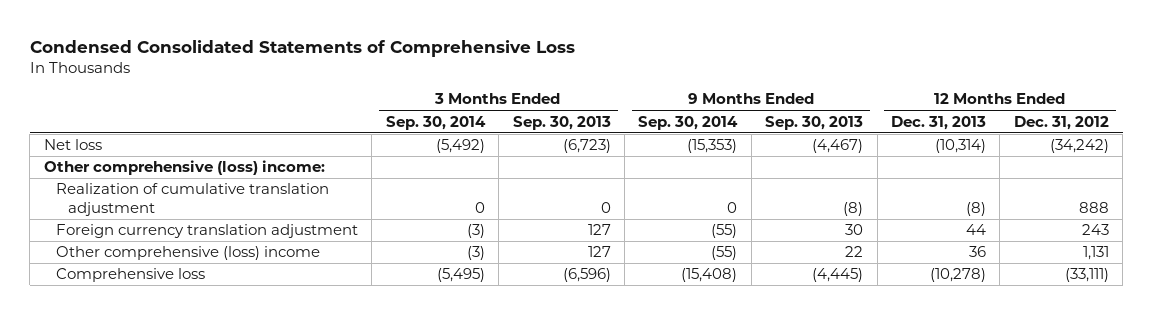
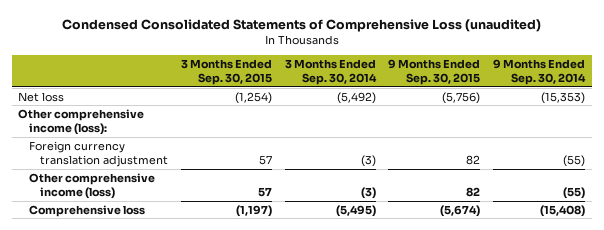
- Condensed Consolidated Statements of Comprehensive Loss
+ Condensed Consolidated Statements of Comprehensive Loss (unaudited)
- | 3 Months Ended Sep. 30, 2014 | 3 Months Ended Sep. 30, 2013 | 9 Months Ended Sep. 30, 2014 | 9 Months Ended Sep. 30, 2013 | 12 Months Ended Dec. 31, 2013 | 12 Months Ended Dec. 31, 2012
+ | 3 Months Ended Sep. 30, 2015 | 3 Months Ended Sep. 30, 2014 | 9 Months Ended Sep. 30, 2015 | 9 Months Ended Sep. 30, 2014
- Other comprehensive (loss) income:
- Realization of cumulative translation adjustment | 0 | 0 | 0 | (8) | (8) | 888
+ Other comprehensive income (loss):
- Other comprehensive (loss) income | (3) | 127 | (55) | 22 | 36 | 1,131
+ Other comprehensive income (loss) | 57 | (3) | 82 | (55)

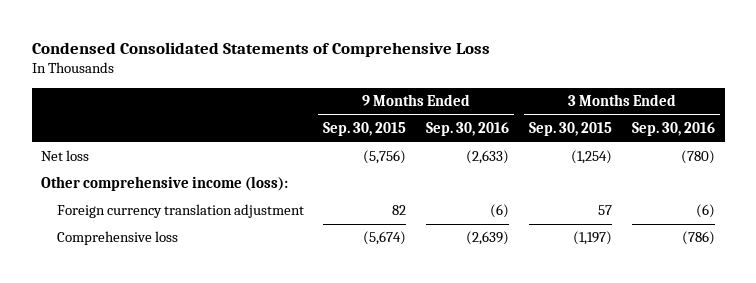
- Condensed Consolidated Statements of Comprehensive Loss (unaudited)
+ Condensed Consolidated Statements of Comprehensive Loss
- | 3 Months Ended Sep. 30, 2015 | 3 Months Ended Sep. 30, 2014 | 9 Months Ended Sep. 30, 2015 | 9 Months Ended Sep. 30, 2014
+ | 9 Months Ended Sep. 30, 2015 | 9 Months Ended Sep. 30, 2016 | 3 Months Ended Sep. 30, 2015 | 3 Months Ended Sep. 30, 2016
- Other comprehensive income (loss) | 57 | (3) | 82 | (55)

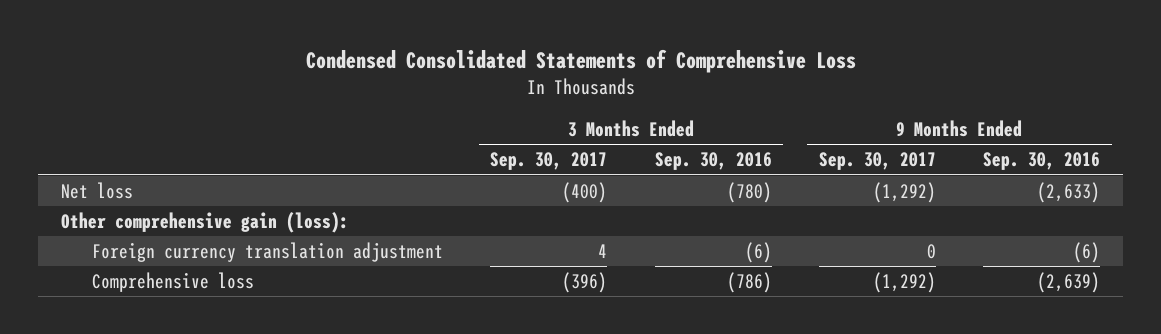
- | 9 Months Ended Sep. 30, 2015 | 9 Months Ended Sep. 30, 2016 | 3 Months Ended Sep. 30, 2015 | 3 Months Ended Sep. 30, 2016
+ | 3 Months Ended Sep. 30, 2017 | 3 Months Ended Sep. 30, 2016 | 9 Months Ended Sep. 30, 2017 | 9 Months Ended Sep. 30, 2016
- Other comprehensive income (loss):
+ Other comprehensive gain (loss):

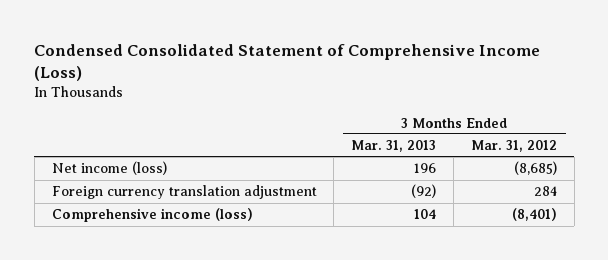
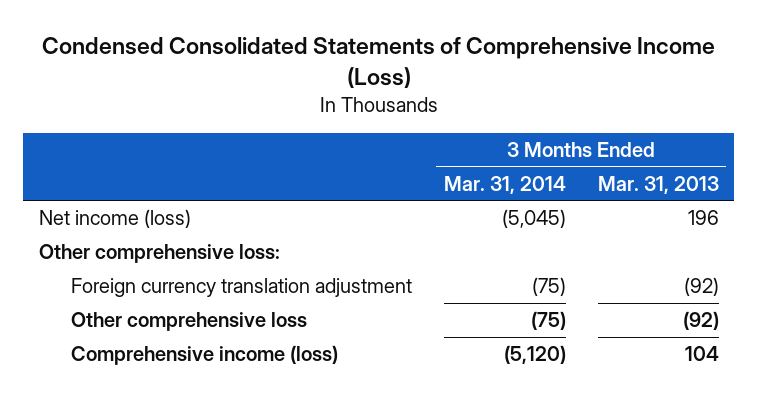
- Condensed Consolidated Statement of Comprehensive Income (Loss)
+ Condensed Consolidated Statements of Comprehensive Income (Loss)
- | 3 Months Ended Mar. 31, 2013 | 3 Months Ended Mar. 31, 2012
+ | 3 Months Ended Mar. 31, 2014 | 3 Months Ended Mar. 31, 2013
+ Other comprehensive loss:
+ Other comprehensive loss | (75) | (92)

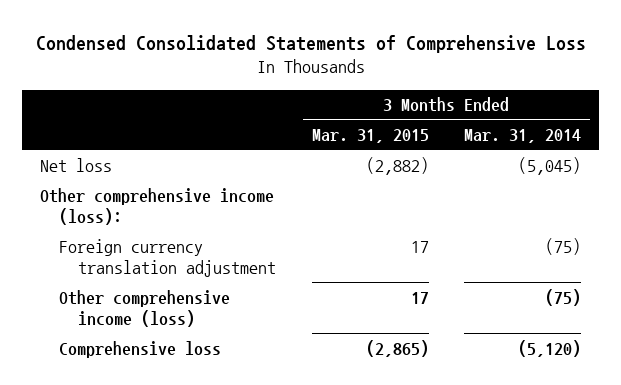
- Condensed Consolidated Statements of Comprehensive Income (Loss)
+ Condensed Consolidated Statements of Comprehensive Loss
- | 3 Months Ended Mar. 31, 2014 | 3 Months Ended Mar. 31, 2013
+ | 3 Months Ended Mar. 31, 2015 | 3 Months Ended Mar. 31, 2014
- Net income (loss) | (5,045) | 196
- Other comprehensive loss:
+ Net loss | (2,882) | (5,045)
+ Other comprehensive income (loss):
- Other comprehensive loss | (75) | (92)
- Comprehensive income (loss) | (5,120) | 104
+ Other comprehensive income (loss) | 17 | (75)
+ Comprehensive loss | (2,865) | (5,120)

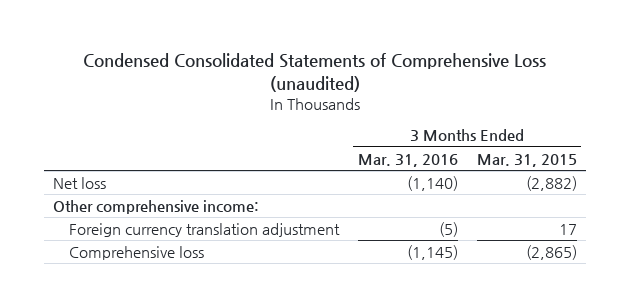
- Condensed Consolidated Statements of Comprehensive Loss
+ Condensed Consolidated Statements of Comprehensive Loss (unaudited)
- | 3 Months Ended Mar. 31, 2015 | 3 Months Ended Mar. 31, 2014
+ | 3 Months Ended Mar. 31, 2016 | 3 Months Ended Mar. 31, 2015
- Other comprehensive income (loss):
+ Other comprehensive income:
- Other comprehensive income (loss) | 17 | (75)

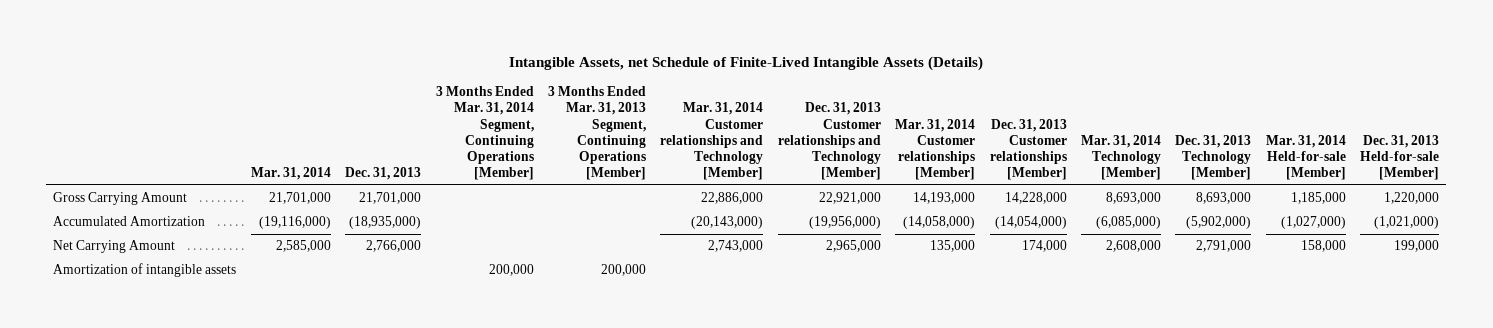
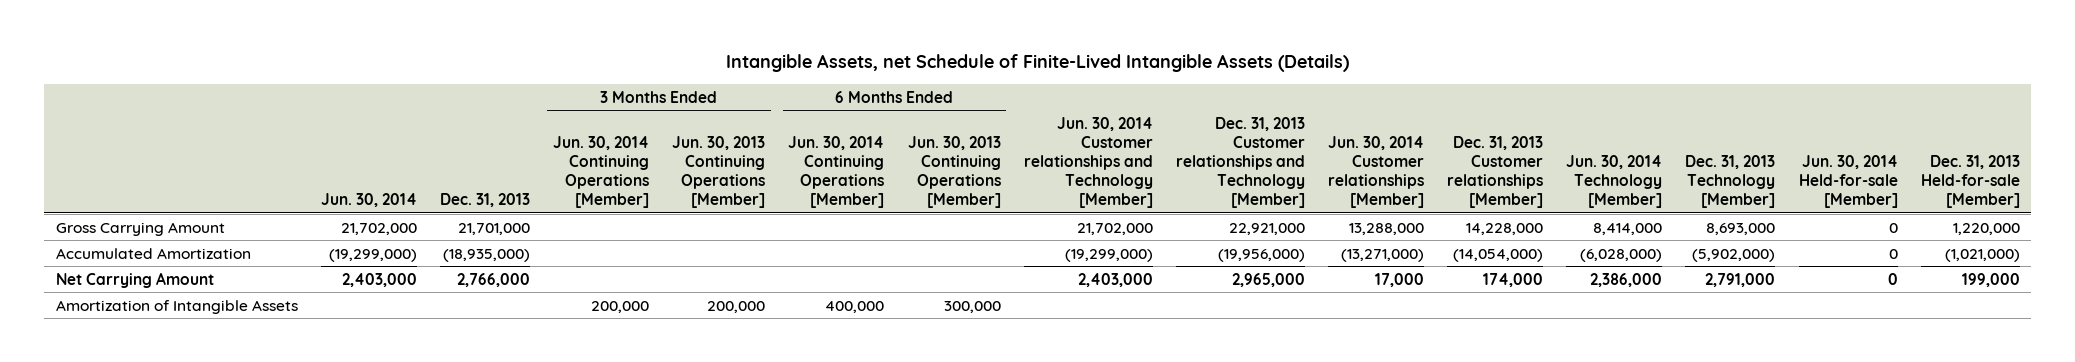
- | Mar. 31, 2014 | Dec. 31, 2013 | 3 Months Ended Mar. 31, 2014 Segment, Continuing Operations [Member] | 3 Months Ended Mar. 31, 2013 Segment, Continuing Operations [Member] | Mar. 31, 2014 Customer relationships and Technology [Member] | Dec. 31, 2013 Customer relationships and Technology [Member] | Mar. 31, 2014 Customer relationships [Member] | Dec. 31, 2013 Customer relationships [Member] | Mar. 31, 2014 Technology [Member] | Dec. 31, 2013 Technology [Member] | Mar. 31, 2014 Held-for-sale [Member] | Dec. 31, 2013 Held-for-sale [Member]
+ | Jun. 30, 2014 | Dec. 31, 2013 | 3 Months Ended Jun. 30, 2014 Continuing Operations [Member] | 3 Months Ended Jun. 30, 2013 Continuing Operations [Member] | 6 Months Ended Jun. 30, 2014 Continuing Operations [Member] | 6 Months Ended Jun. 30, 2013 Continuing Operations [Member] | Jun. 30, 2014 Customer relationships and Technology [Member] | Dec. 31, 2013 Customer relationships and Technology [Member] | Jun. 30, 2014 Customer relationships [Member] | Dec. 31, 2013 Customer relationships [Member] | Jun. 30, 2014 Technology [Member] | Dec. 31, 2013 Technology [Member] | Jun. 30, 2014 Held-for-sale [Member] | Dec. 31, 2013 Held-for-sale [Member]
- Amortization of intangible assets | | | 200,000 | 200,000 | | | | | | | |
+ Amortization of Intangible Assets | | | 200,000 | 200,000 | 400,000 | 300,000 | | | | | | | |

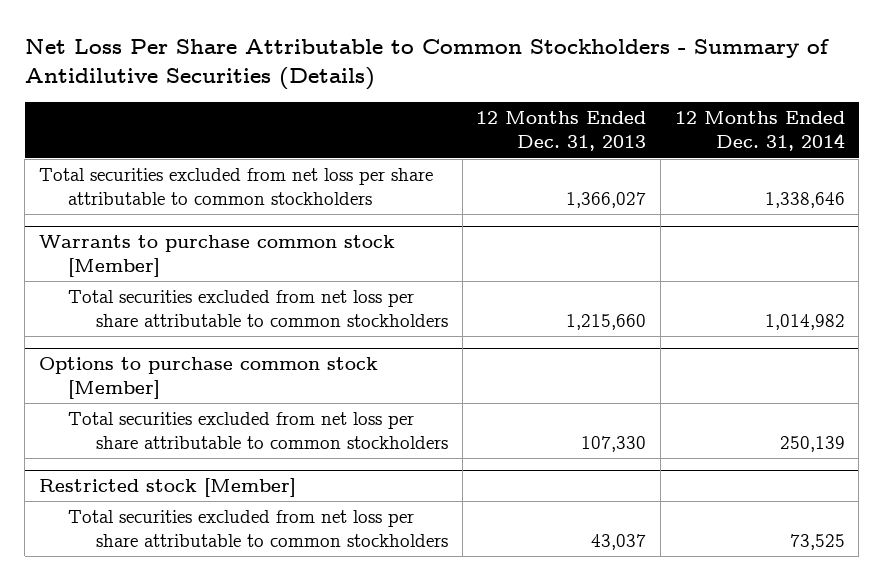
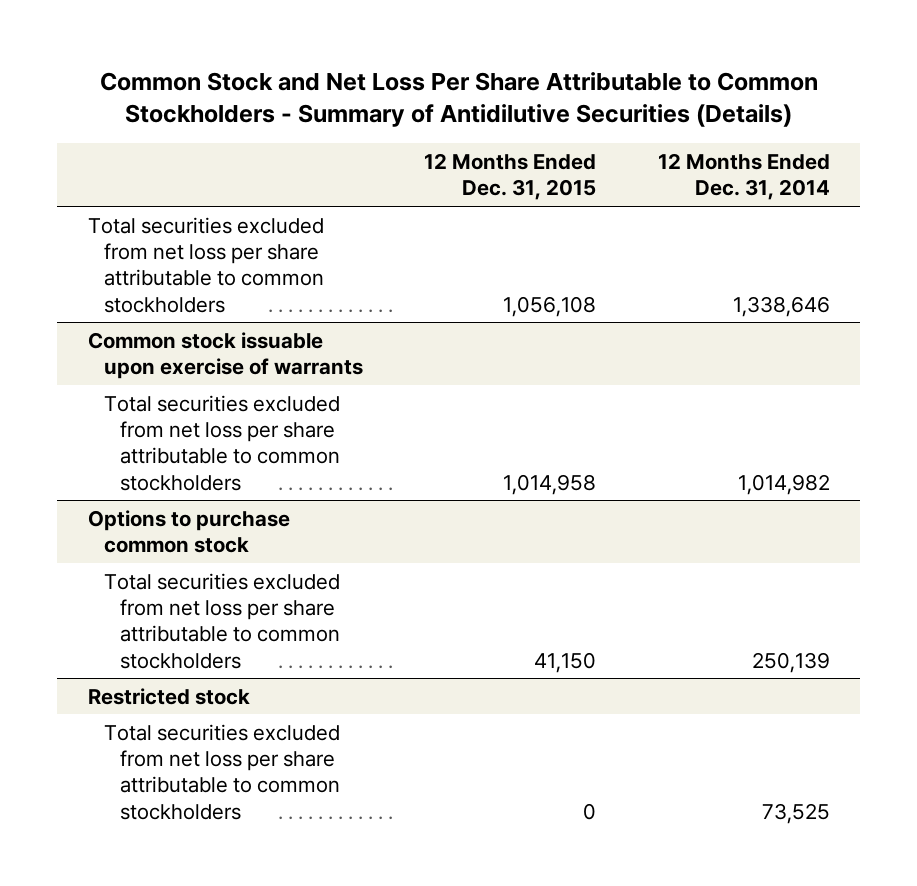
- Net Loss Per Share Attributable to Common Stockholders - Summary of Antidilutive Securities (Details)
+ Common Stock and Net Loss Per Share Attributable to Common Stockholders - Summary of Antidilutive Securities (Details)
- | 12 Months Ended Dec. 31, 2013 | 12 Months Ended Dec. 31, 2014
+ | 12 Months Ended Dec. 31, 2015 | 12 Months Ended Dec. 31, 2014
- Warrants to purchase common stock [Member]
+ Common stock issuable upon exercise of warrants
- Options to purchase common stock [Member]
+ Options to purchase common stock
- Restricted stock [Member]
+ Restricted stock

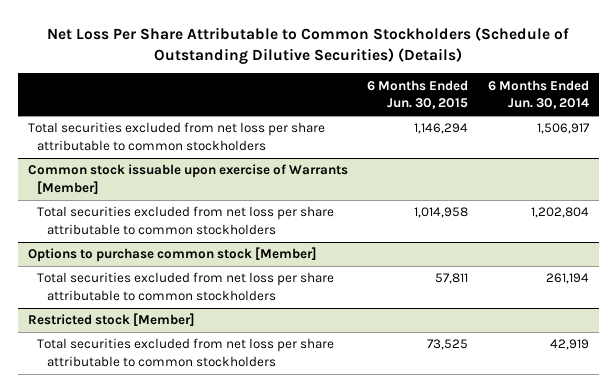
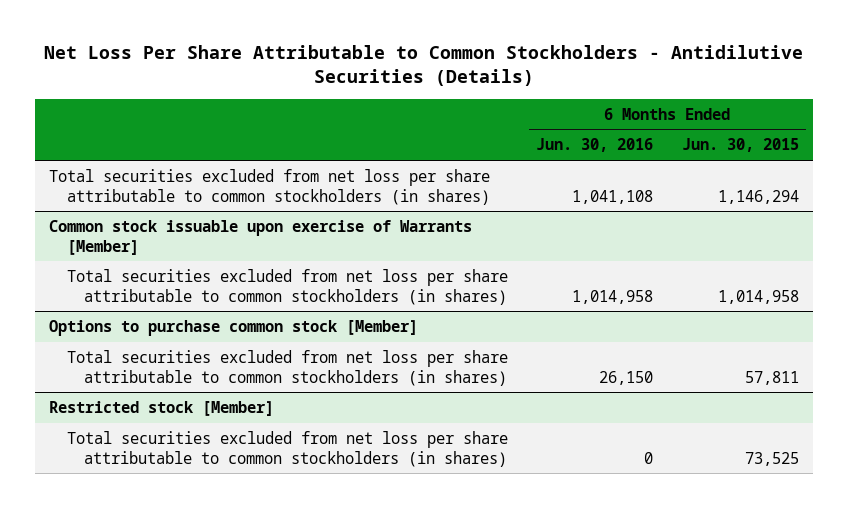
- Net Loss Per Share Attributable to Common Stockholders (Schedule of Outstanding Dilutive Securities) (Details)
+ Net Loss Per Share Attributable to Common Stockholders - Antidilutive Securities (Details)
- | 6 Months Ended Jun. 30, 2015 | 6 Months Ended Jun. 30, 2014
+ | 6 Months Ended Jun. 30, 2016 | 6 Months Ended Jun. 30, 2015
- Total securities excluded from net loss per share attributable to common stockholders | 1,146,294 | 1,506,917
+ Total securities excluded from net loss per share attributable to common stockholders (in shares) | 1,041,108 | 1,146,294
@ Common stock issuable upon exercise of Warrants [Member]
- Total securities excluded from net loss per share attributable to common stockholders | 1,014,958 | 1,202,804
+ Total securities excluded from net loss per share attributable to common stockholders (in shares) | 1,014,958 | 1,014,958
@ Options to purchase common stock [Member]
- Total securities excluded from net loss per share attributable to common stockholders | 57,811 | 261,194
+ Total securities excluded from net loss per share attributable to common stockholders (in shares) | 26,150 | 57,811
@ Restricted stock [Member]
- Total securities excluded from net loss per share attributable to common stockholders | 73,525 | 42,919
+ Total securities excluded from net loss per share attributable to common stockholders (in shares) | 0 | 73,525

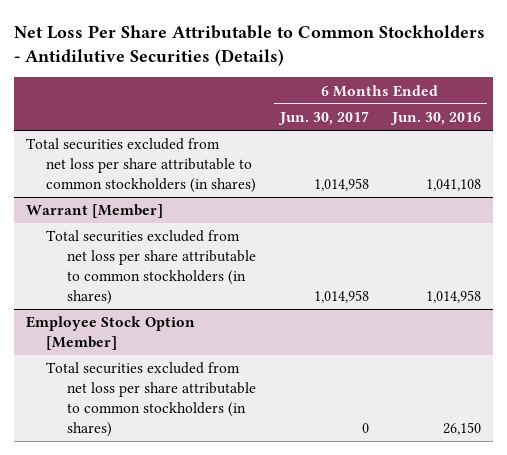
- | 6 Months Ended Jun. 30, 2016 | 6 Months Ended Jun. 30, 2015
+ | 6 Months Ended Jun. 30, 2017 | 6 Months Ended Jun. 30, 2016
- Common stock issuable upon exercise of Warrants [Member]
+ Warrant [Member]
- Options to purchase common stock [Member]
+ Employee Stock Option [Member]
- Restricted stock [Member]
- Total securities excluded from net loss per share attributable to common stockholders (in shares) | 0 | 73,525

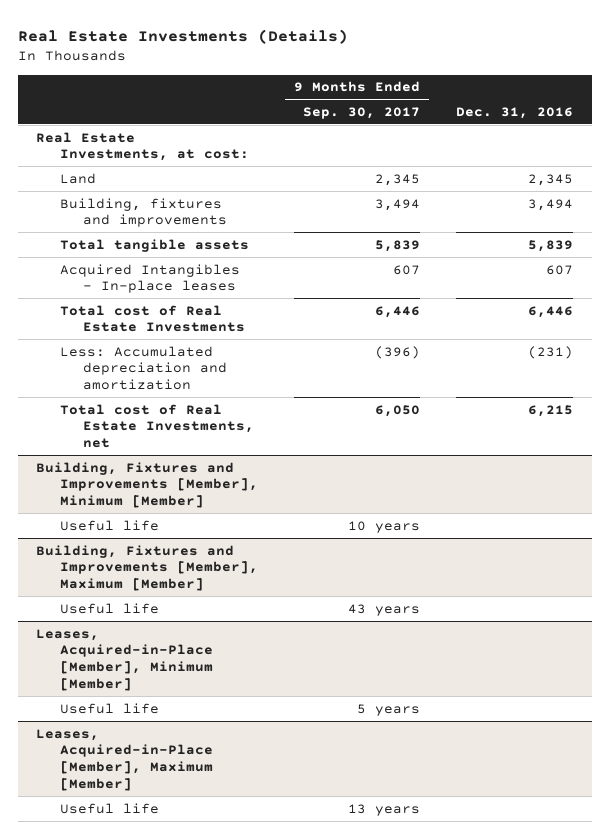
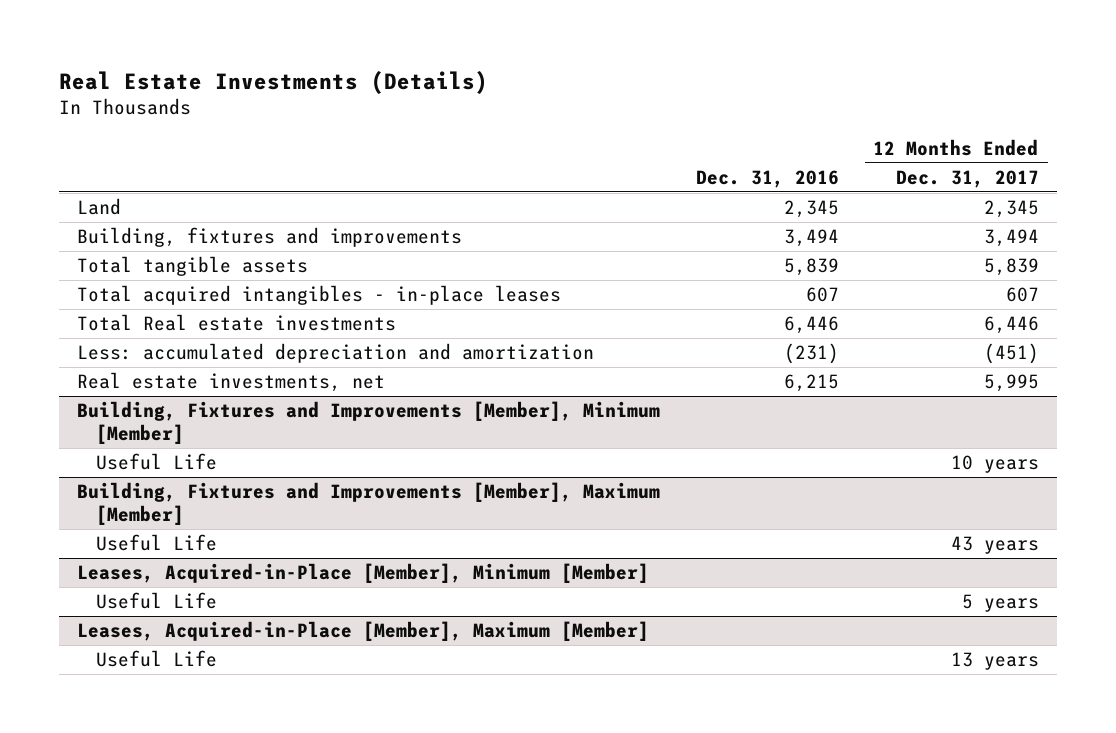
- | 9 Months Ended Sep. 30, 2017 | Dec. 31, 2016
+ | Dec. 31, 2016 | 12 Months Ended Dec. 31, 2017
- Real Estate Investments, at cost:
- Acquired Intangibles - In-place leases | 607 | 607
- Total cost of Real Estate Investments | 6,446 | 6,446
- Less: Accumulated depreciation and amortization | (396) | (231)
- Total cost of Real Estate Investments, net | 6,050 | 6,215
+ Total acquired intangibles - in-place leases | 607 | 607
+ Total Real estate investments | 6,446 | 6,446
+ Less: accumulated depreciation and amortization | (231) | (451)
+ Real estate investments, net | 6,215 | 5,995
@ Building, Fixtures and Improvements [Member], Minimum [Member]
- Useful life | 10 years |
+ Useful Life | | 10 years
@ Building, Fixtures and Improvements [Member], Maximum [Member]
- Useful life | 43 years |
+ Useful Life | | 43 years
@ Leases, Acquired-in-Place [Member], Minimum [Member]
- Useful life | 5 years |
+ Useful Life | | 5 years
@ Leases, Acquired-in-Place [Member], Maximum [Member]
- Useful life | 13 years |
+ Useful Life | | 13 years

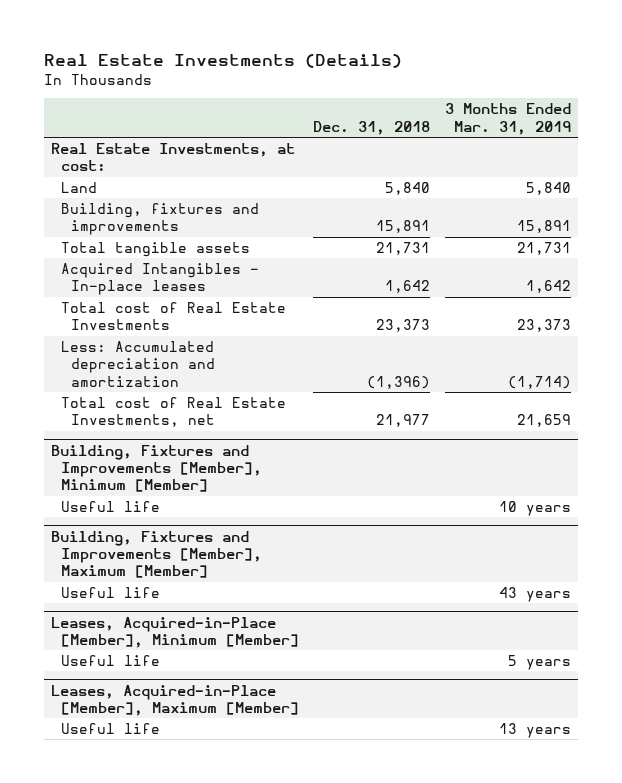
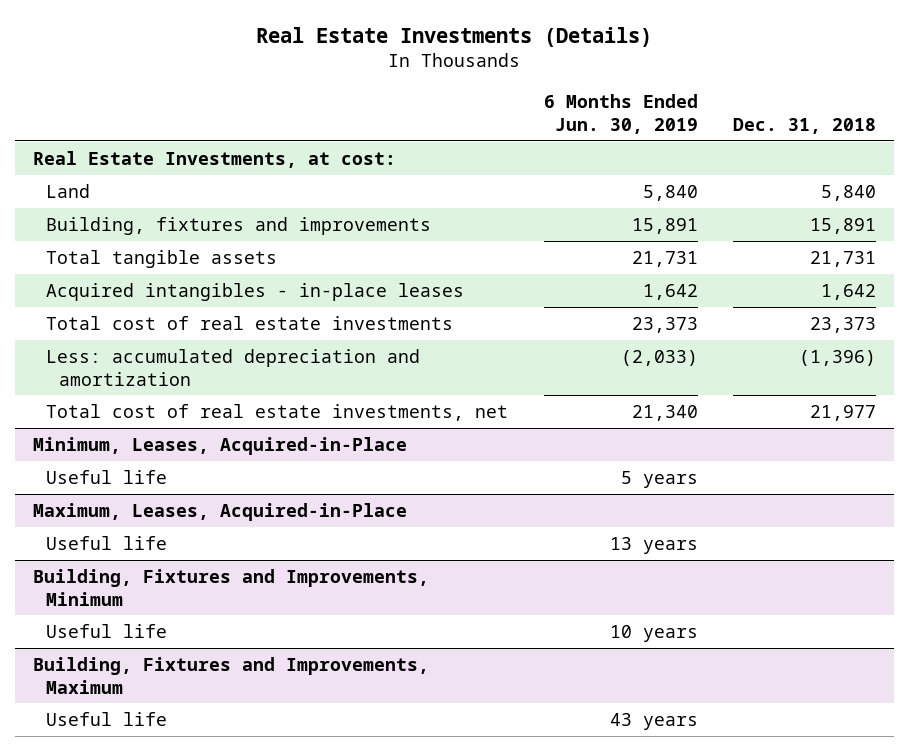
- | Dec. 31, 2018 | 3 Months Ended Mar. 31, 2019
+ | 6 Months Ended Jun. 30, 2019 | Dec. 31, 2018
- Acquired Intangibles - In-place leases | 1,642 | 1,642
- Total cost of Real Estate Investments | 23,373 | 23,373
- Less: Accumulated depreciation and amortization | (1,396) | (1,714)
- Total cost of Real Estate Investments, net | 21,977 | 21,659
- Building, Fixtures and Improvements [Member], Minimum [Member]
+ Acquired intangibles - in-place leases | 1,642 | 1,642
+ Total cost of real estate investments | 23,373 | 23,373
+ Less: accumulated depreciation and amortization | (2,033) | (1,396)
+ Total cost of real estate investments, net | 21,340 | 21,977
+ Minimum, Leases, Acquired-in-Place
- Building, Fixtures and Improvements [Member], Maximum [Member]
+ Maximum, Leases, Acquired-in-Place
- Leases, Acquired-in-Place [Member], Minimum [Member]
+ Building, Fixtures and Improvements, Minimum
- Leases, Acquired-in-Place [Member], Maximum [Member]
+ Building, Fixtures and Improvements, Maximum

